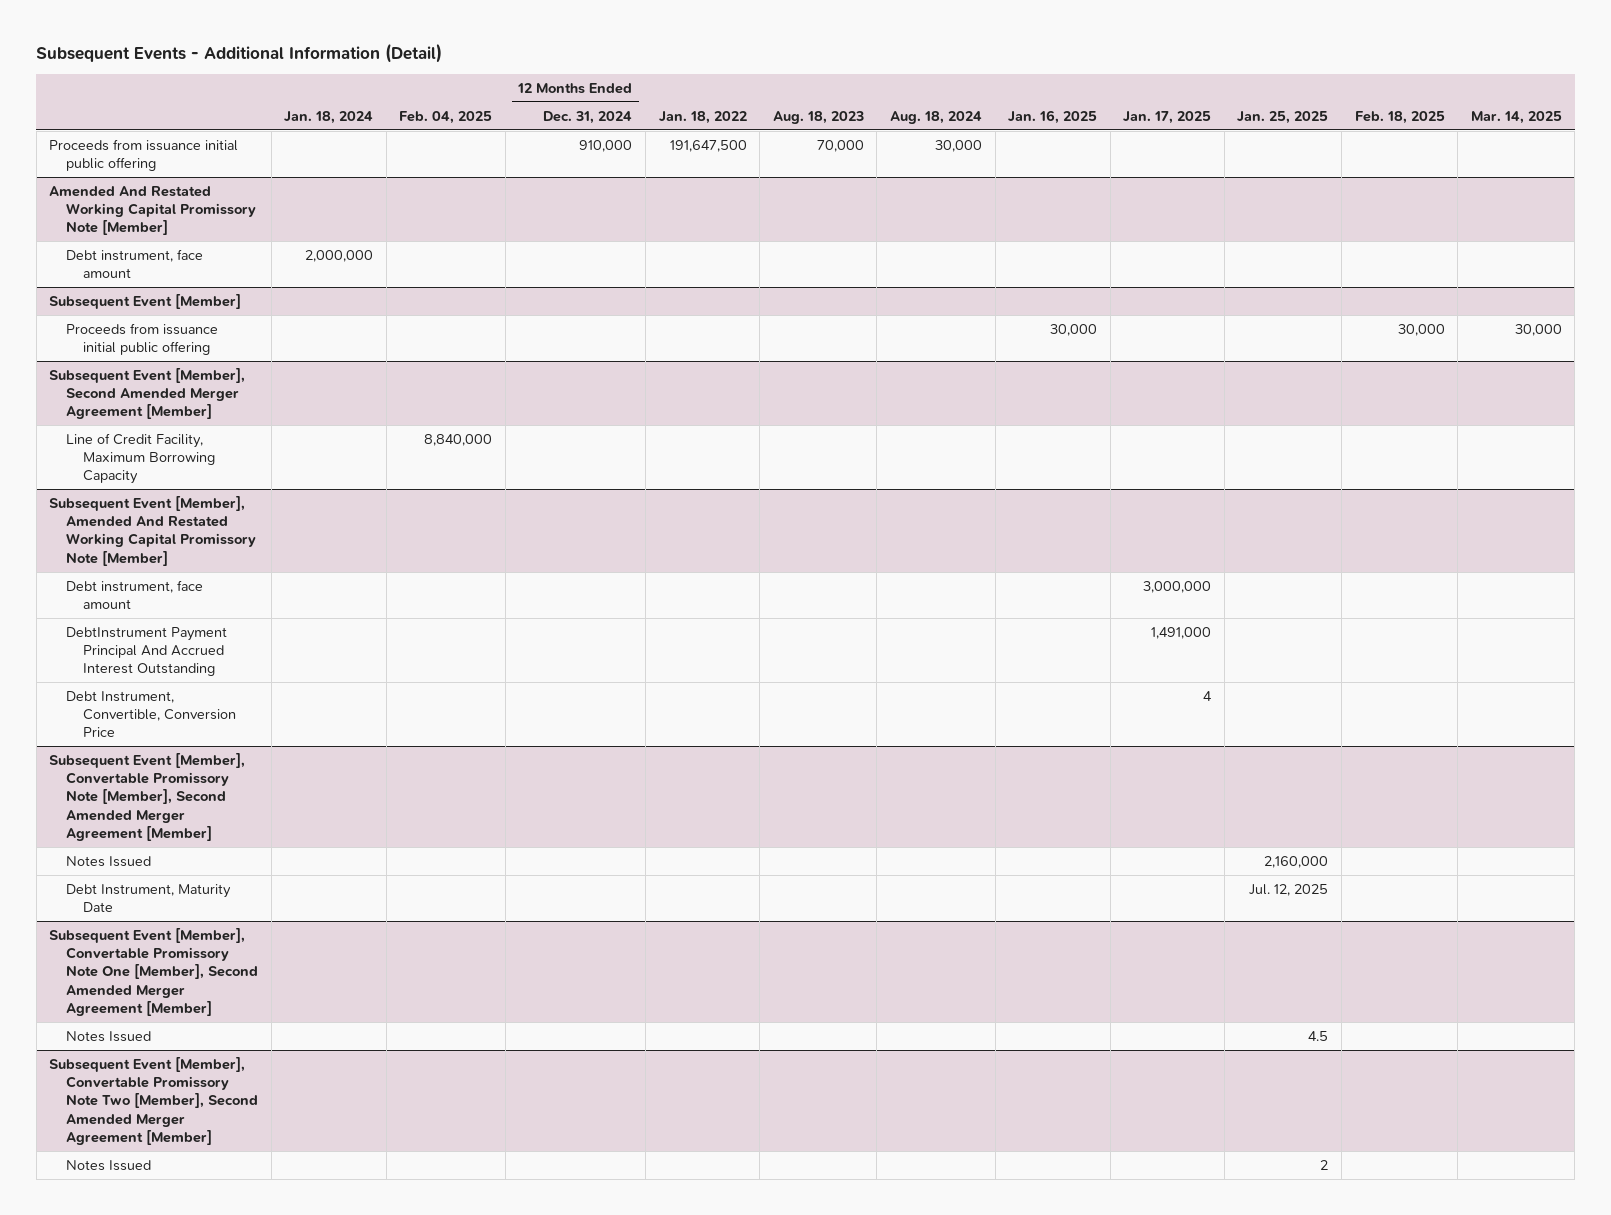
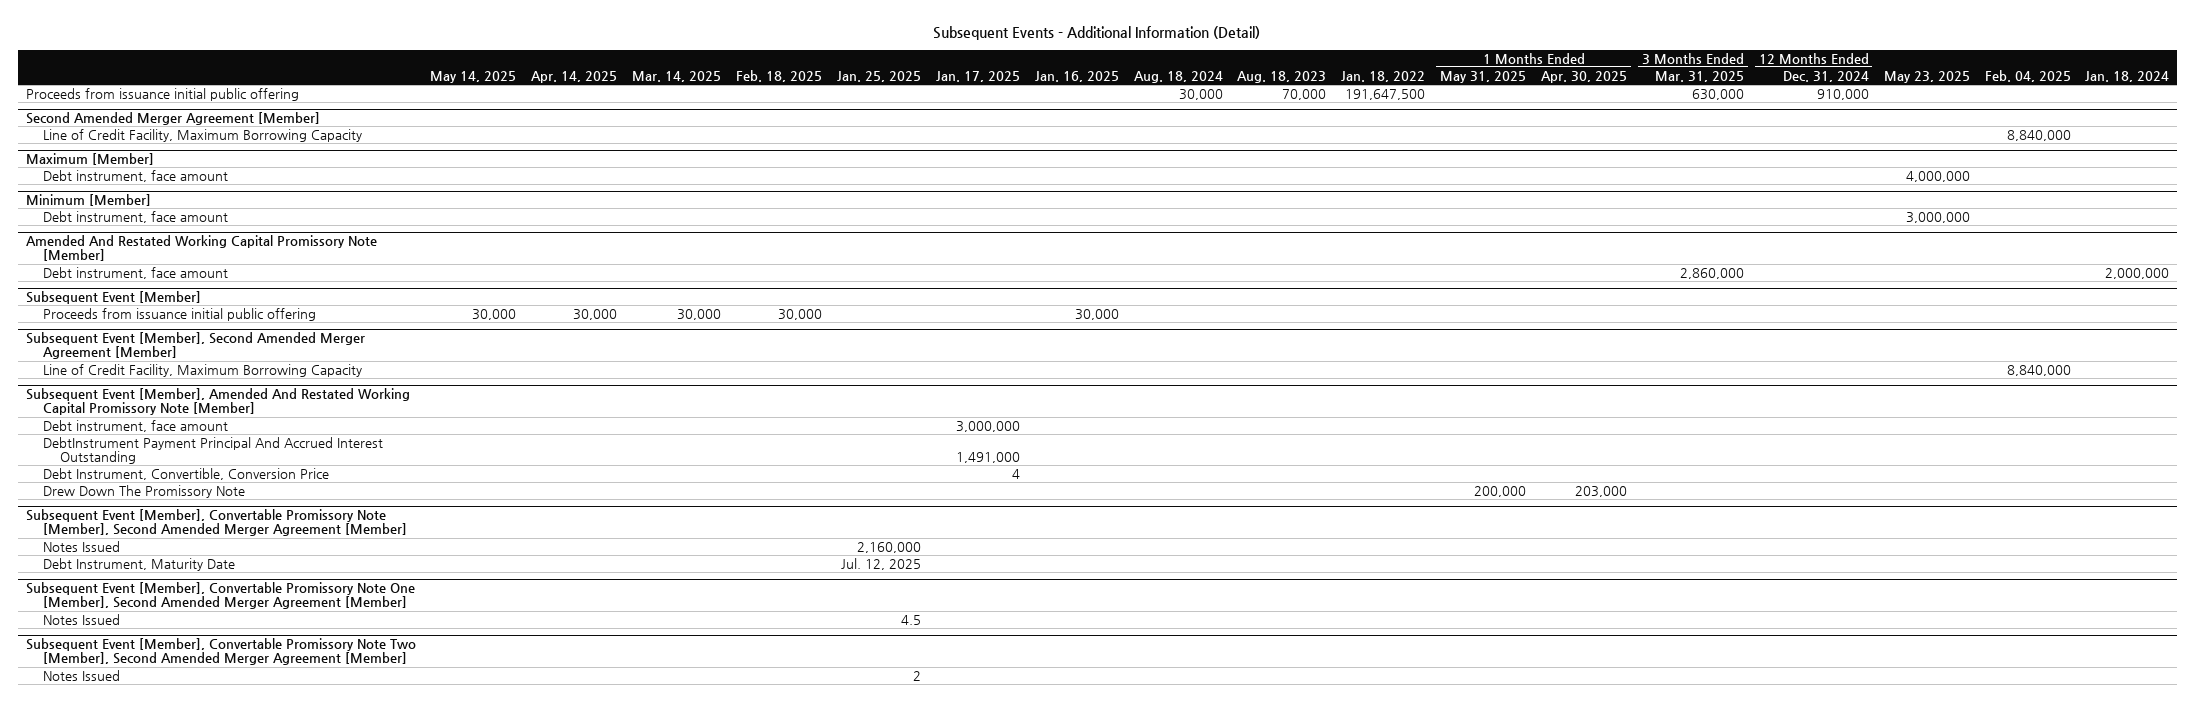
- | Jan. 18, 2024 | Feb. 04, 2025 | 12 Months Ended Dec. 31, 2024 | Jan. 18, 2022 | Aug. 18, 2023 | Aug. 18, 2024 | Jan. 16, 2025 | Jan. 17, 2025 | Jan. 25, 2025 | Feb. 18, 2025 | Mar. 14, 2025
+ | May 14, 2025 | Apr. 14, 2025 | Mar. 14, 2025 | Feb. 18, 2025 | Jan. 25, 2025 | Jan. 17, 2025 | Jan. 16, 2025 | Aug. 18, 2024 | Aug. 18, 2023 | Jan. 18, 2022 | 1 Months Ended May 31, 2025 | 1 Months Ended Apr. 30, 2025 | 3 Months Ended Mar. 31, 2025 | 12 Months Ended Dec. 31, 2024 | May 23, 2025 | Feb. 04, 2025 | Jan. 18, 2024
+ Second Amended Merger Agreement [Member]
+ Line of Credit Facility, Maximum Borrowing Capacity | | | | | | | | | | | | | | | | 8,840,000 |
+ Maximum [Member]
+ Debt instrument, face amount | | | | | | | | | | | | | | | 4,000,000 | |
+ Minimum [Member]
+ Debt instrument, face amount | | | | | | | | | | | | | | | 3,000,000 | |
@ Subsequent Event [Member], Amended And Restated Working Capital Promissory Note [Member]
+ Drew Down The Promissory Note | | | | | | | | | | | 200,000 | 203,000 | | | | |

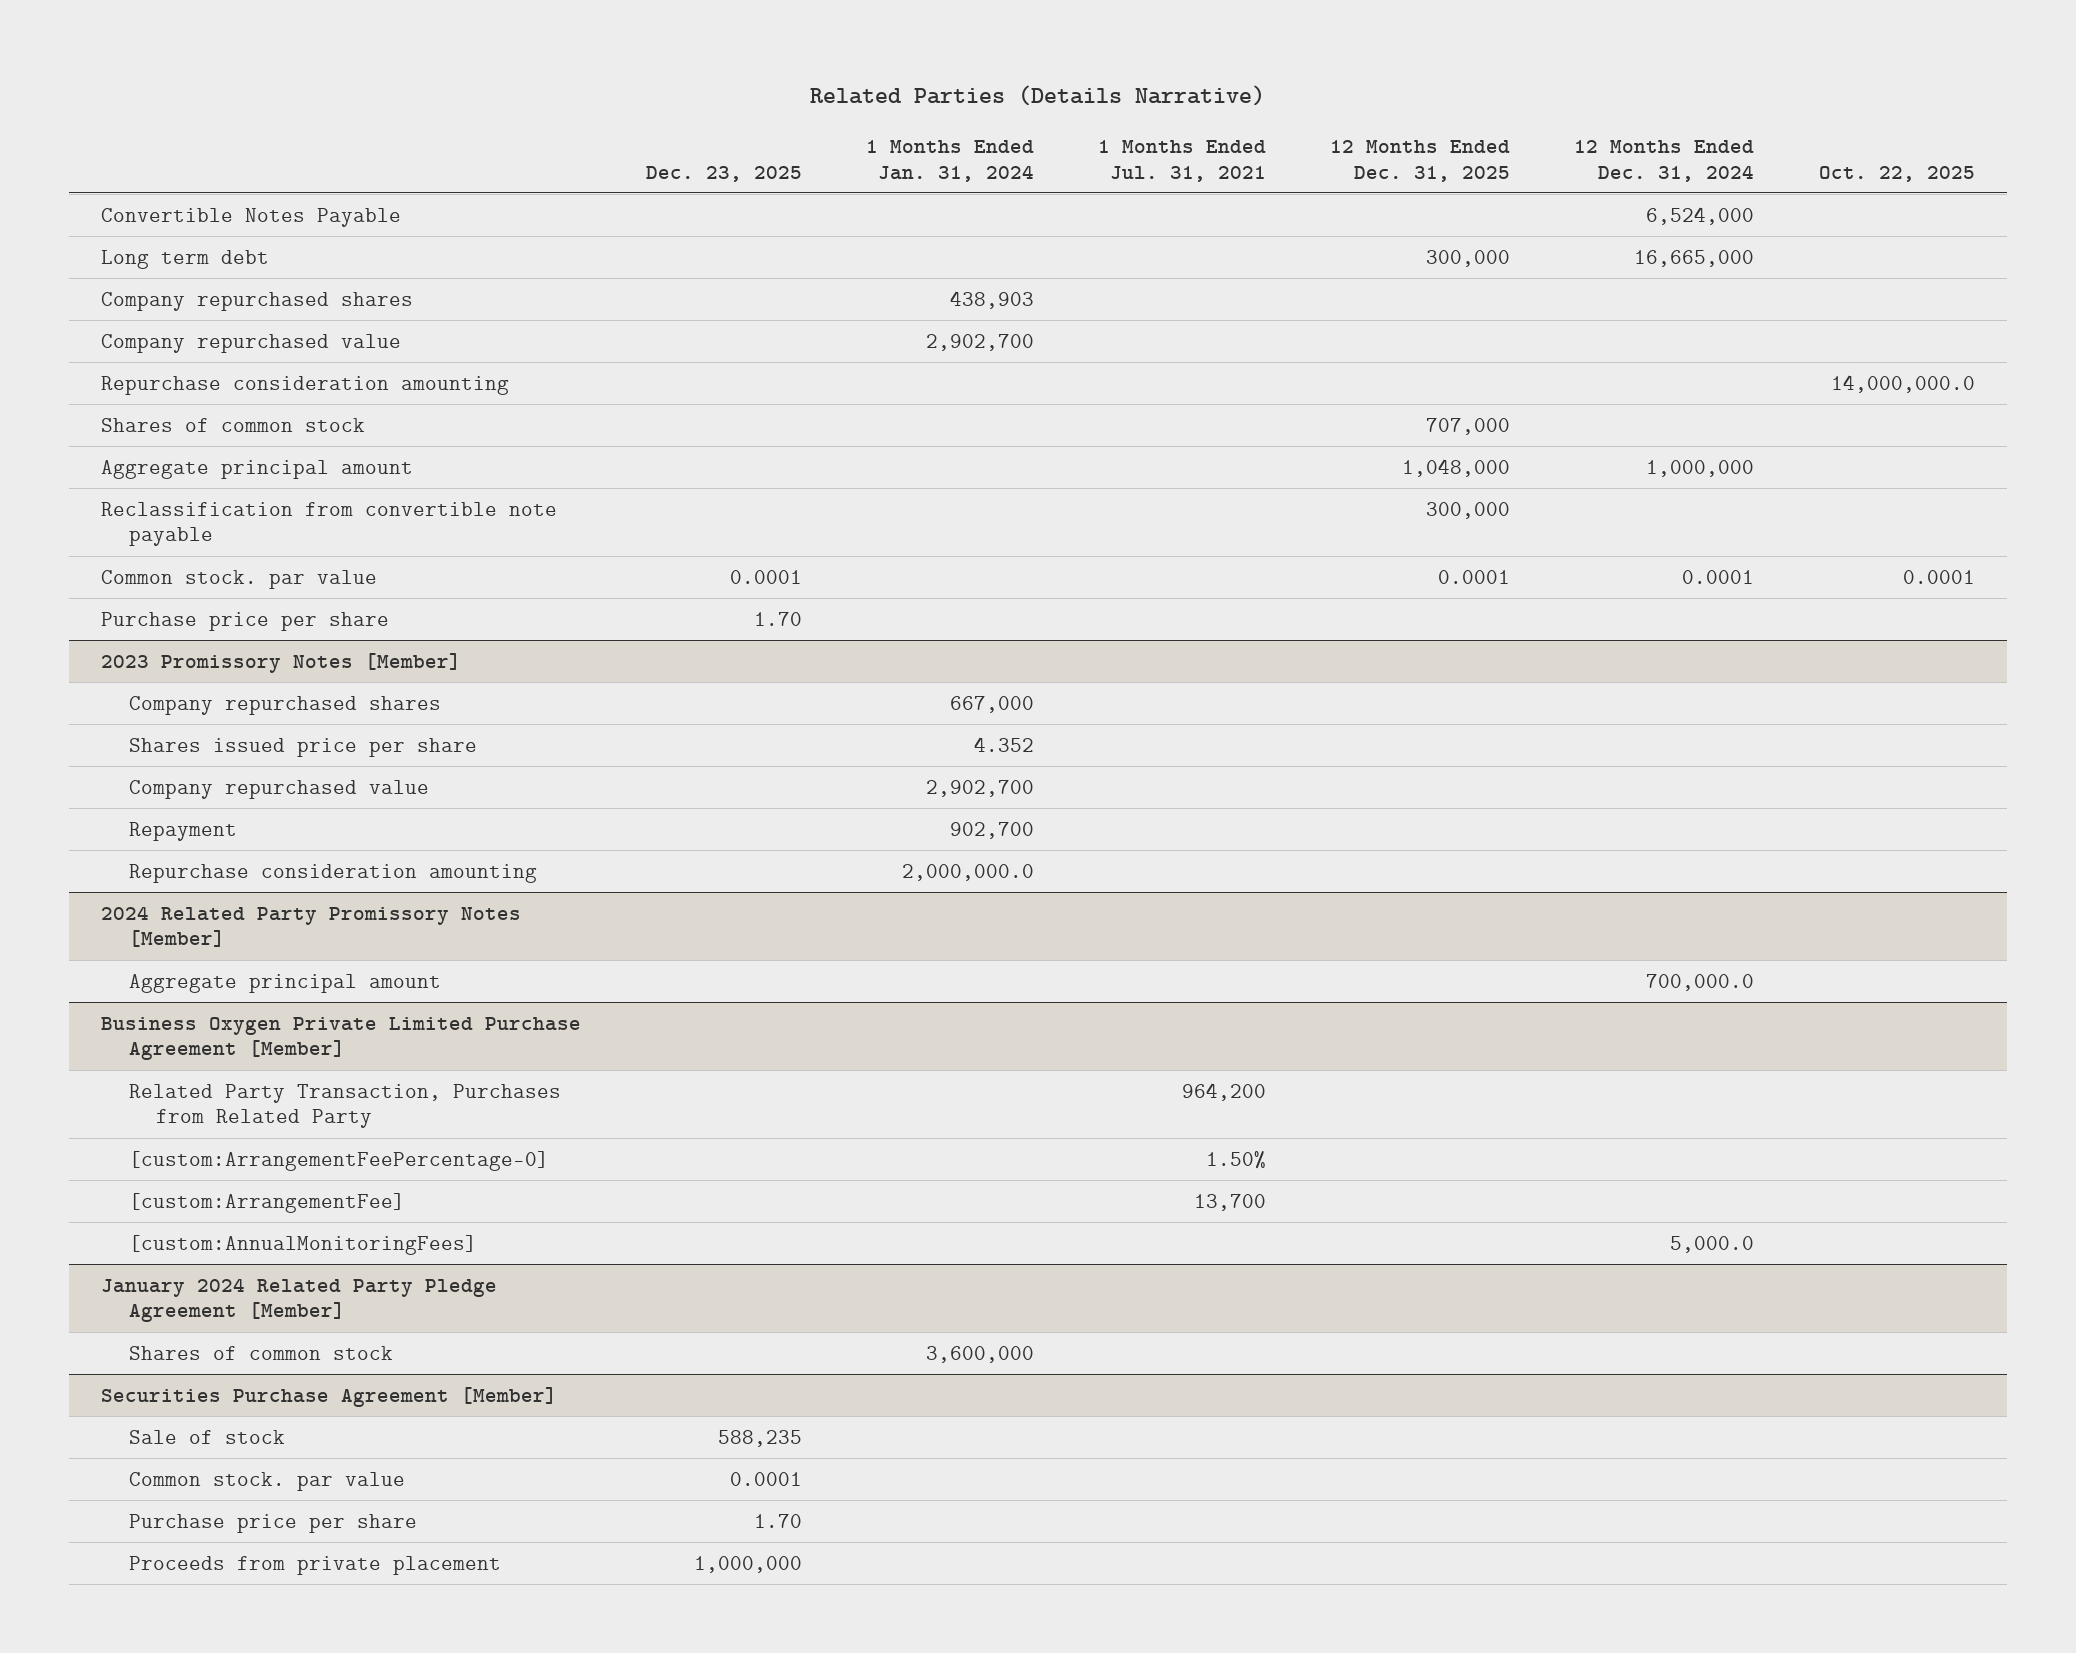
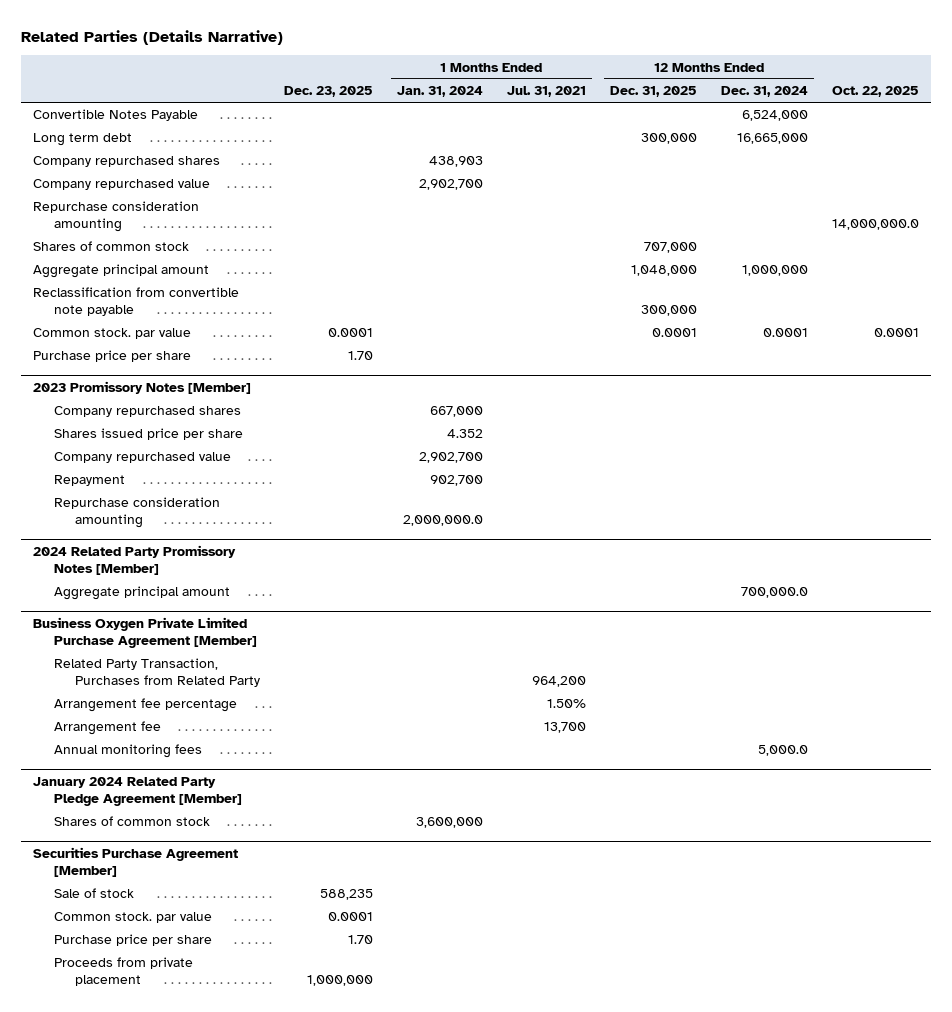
@ Business Oxygen Private Limited Purchase Agreement [Member]
- [custom:ArrangementFeePercentage-0] | | | 1.50% | | |
- [custom:ArrangementFee] | | | 13,700 | | |
- [custom:AnnualMonitoringFees] | | | | | 5,000.0 |
+ Arrangement fee percentage | | | 1.50% | | |
+ Arrangement fee | | | 13,700 | | |
+ Annual monitoring fees | | | | | 5,000.0 |

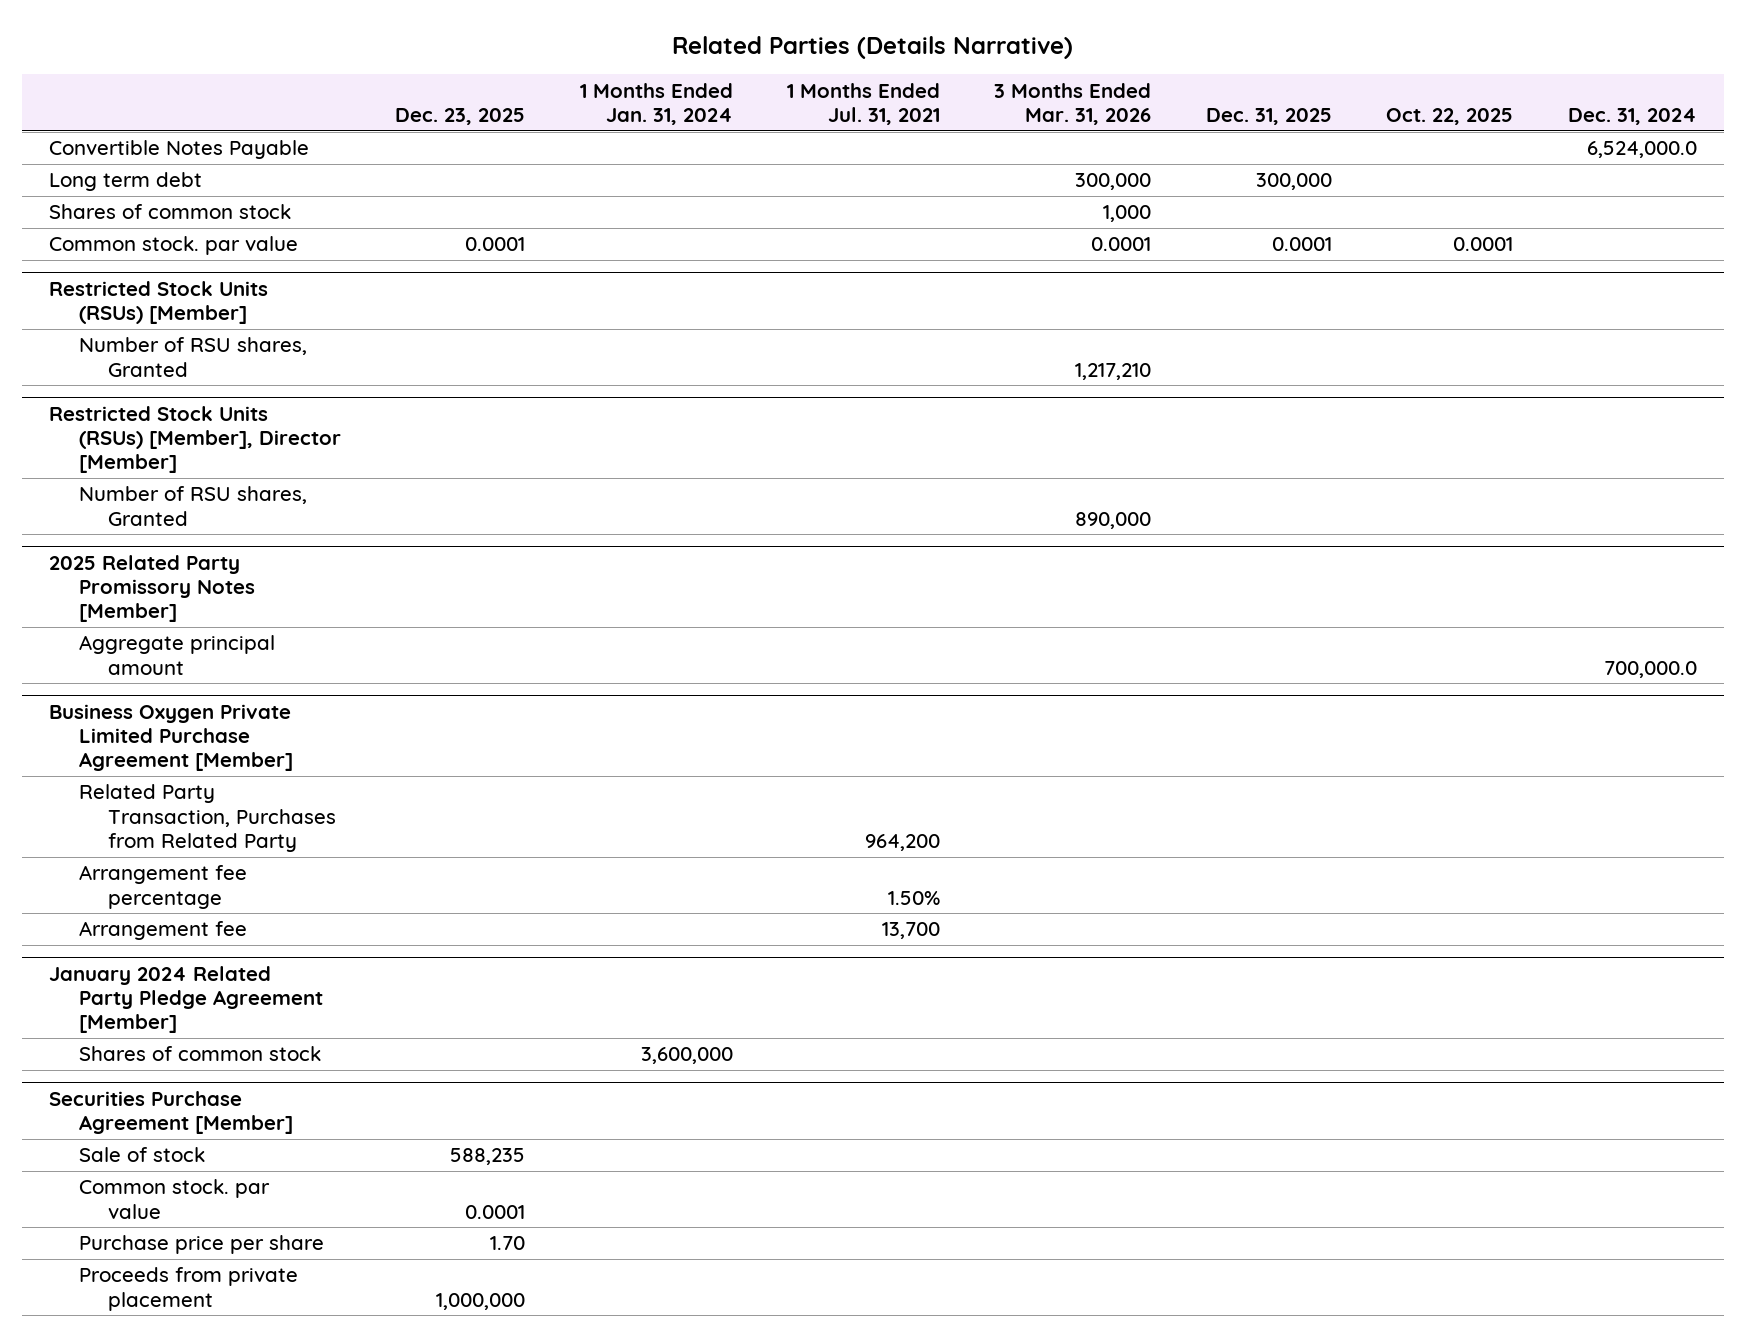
- | Dec. 23, 2025 | 1 Months Ended Jan. 31, 2024 | 1 Months Ended Jul. 31, 2021 | 12 Months Ended Dec. 31, 2025 | 12 Months Ended Dec. 31, 2024 | Oct. 22, 2025
+ | Dec. 23, 2025 | 1 Months Ended Jan. 31, 2024 | 1 Months Ended Jul. 31, 2021 | 3 Months Ended Mar. 31, 2026 | Dec. 31, 2025 | Oct. 22, 2025 | Dec. 31, 2024
- Company repurchased shares | | 438,903 | | | |
- Company repurchased value | | 2,902,700 | | | |
- Repurchase consideration amounting | | | | | | 14,000,000.0
- Aggregate principal amount | | | | 1,048,000 | 1,000,000 |
- Reclassification from convertible note payable | | | | 300,000 | |
- Purchase price per share | 1.70 | | | | |
- 2023 Promissory Notes [Member]
- Company repurchased shares | | 667,000 | | | |
- Shares issued price per share | | 4.352 | | | |
- Company repurchased value | | 2,902,700 | | | |
- Repayment | | 902,700 | | | |
- Repurchase consideration amounting | | 2,000,000.0 | | | |
- 2024 Related Party Promissory Notes [Member]
- Aggregate principal amount | | | | | 700,000.0 |
+ Restricted Stock Units (RSUs) [Member]
+ Number of RSU shares, Granted | | | | 1,217,210 | | |
+ Restricted Stock Units (RSUs) [Member], Director [Member]
+ Number of RSU shares, Granted | | | | 890,000 | | |
+ 2025 Related Party Promissory Notes [Member]
+ Aggregate principal amount | | | | | | | 700,000.0
@ Business Oxygen Private Limited Purchase Agreement [Member]
- Annual monitoring fees | | | | | 5,000.0 |

